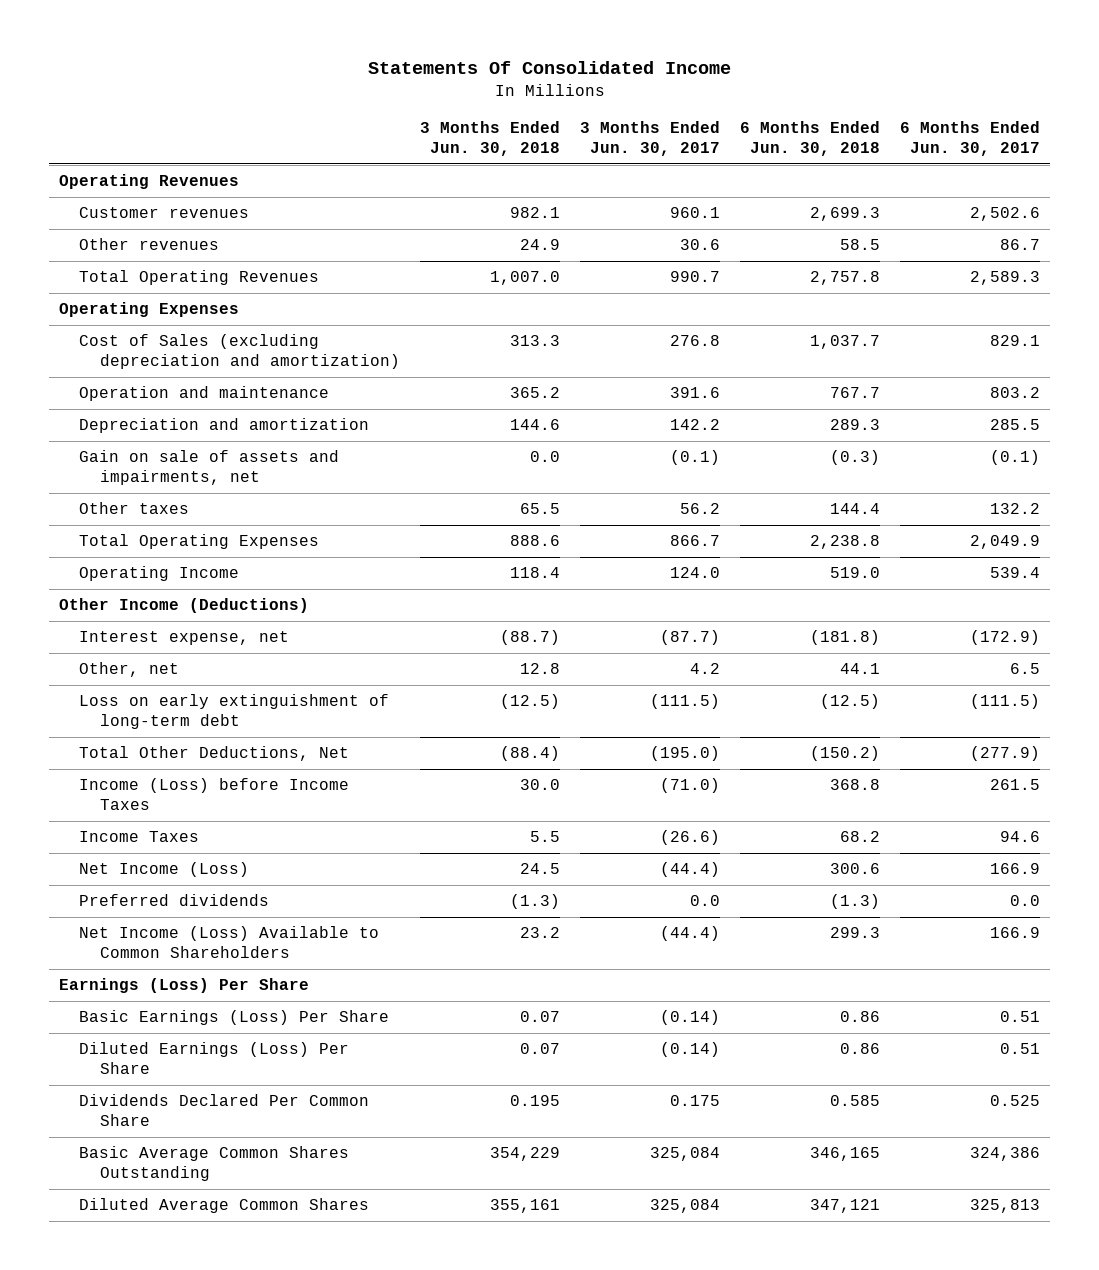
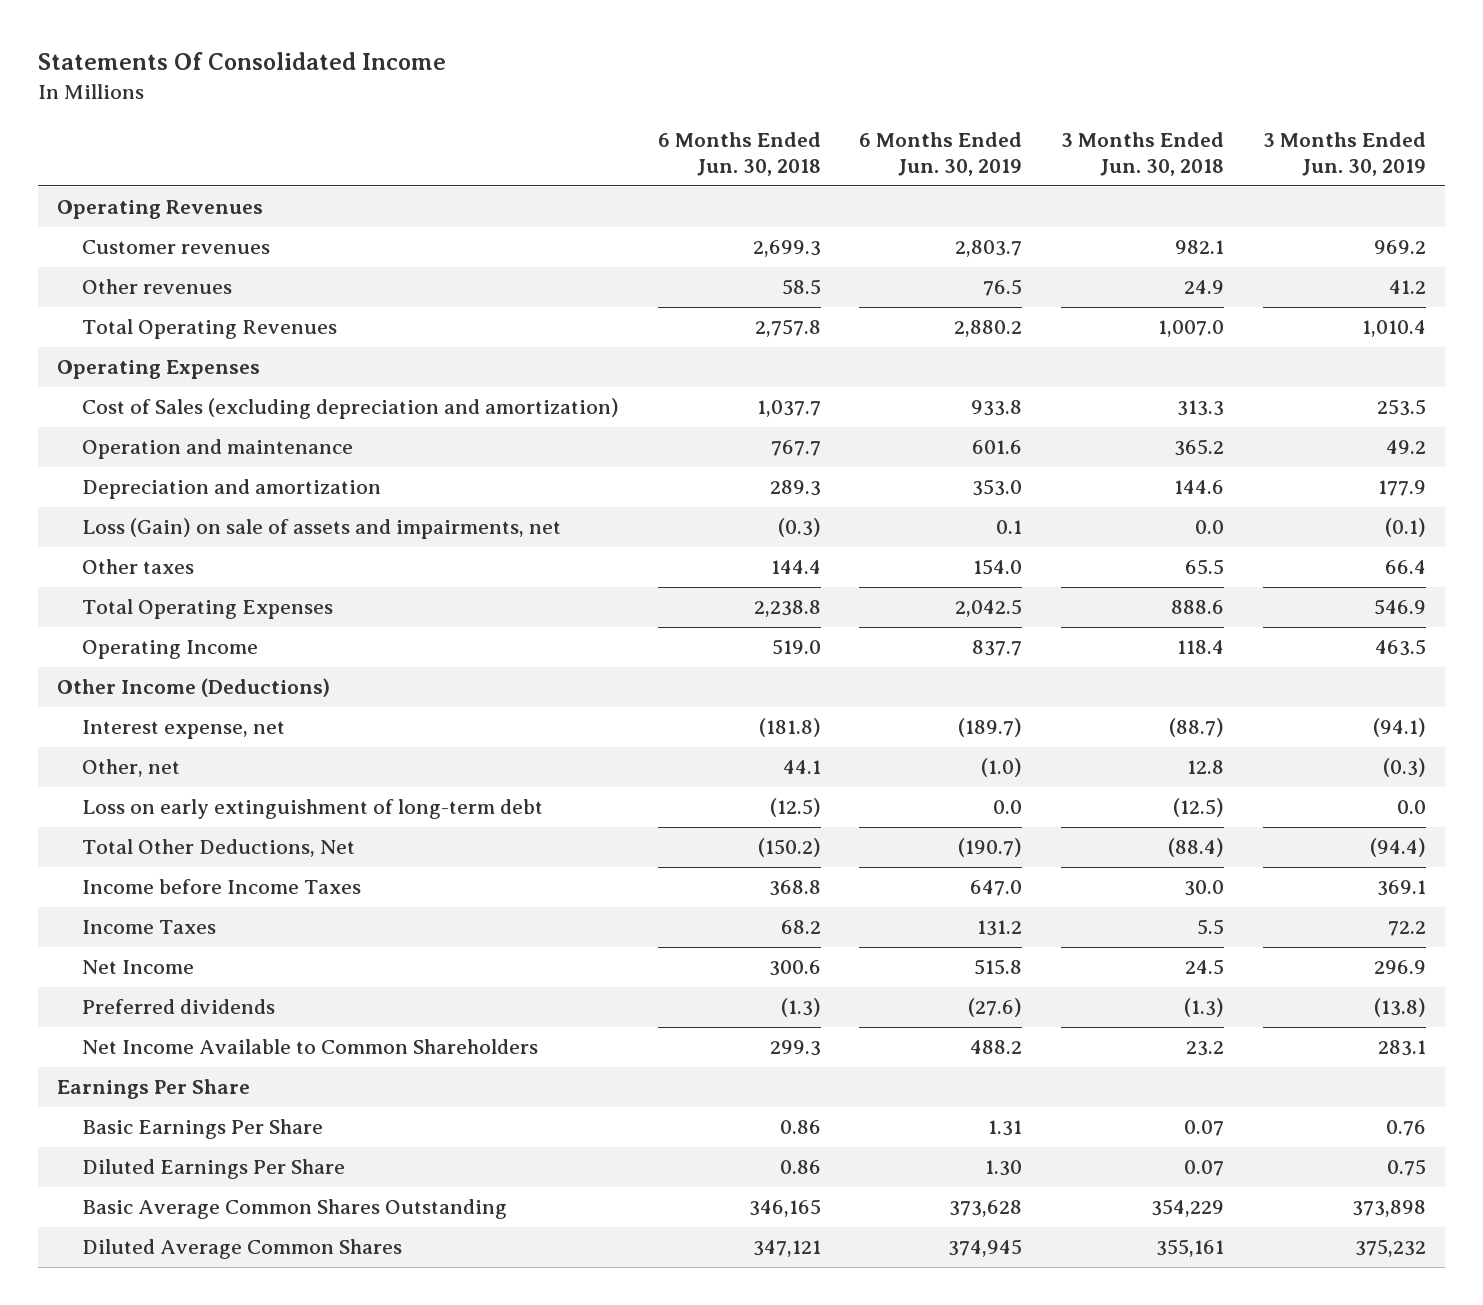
- | 3 Months Ended Jun. 30, 2018 | 3 Months Ended Jun. 30, 2017 | 6 Months Ended Jun. 30, 2018 | 6 Months Ended Jun. 30, 2017
+ | 6 Months Ended Jun. 30, 2018 | 6 Months Ended Jun. 30, 2019 | 3 Months Ended Jun. 30, 2018 | 3 Months Ended Jun. 30, 2019
- Gain on sale of assets and impairments, net | 0.0 | (0.1) | (0.3) | (0.1)
+ Loss (Gain) on sale of assets and impairments, net | (0.3) | 0.1 | 0.0 | (0.1)
- Income (Loss) before Income Taxes | 30.0 | (71.0) | 368.8 | 261.5
+ Income before Income Taxes | 368.8 | 647.0 | 30.0 | 369.1
- Net Income (Loss) | 24.5 | (44.4) | 300.6 | 166.9
+ Net Income | 300.6 | 515.8 | 24.5 | 296.9
- Net Income (Loss) Available to Common Shareholders | 23.2 | (44.4) | 299.3 | 166.9
- Earnings (Loss) Per Share
- Basic Earnings (Loss) Per Share | 0.07 | (0.14) | 0.86 | 0.51
- Diluted Earnings (Loss) Per Share | 0.07 | (0.14) | 0.86 | 0.51
- Dividends Declared Per Common Share | 0.195 | 0.175 | 0.585 | 0.525
+ Net Income Available to Common Shareholders | 299.3 | 488.2 | 23.2 | 283.1
+ Earnings Per Share
+ Basic Earnings Per Share | 0.86 | 1.31 | 0.07 | 0.76
+ Diluted Earnings Per Share | 0.86 | 1.30 | 0.07 | 0.75

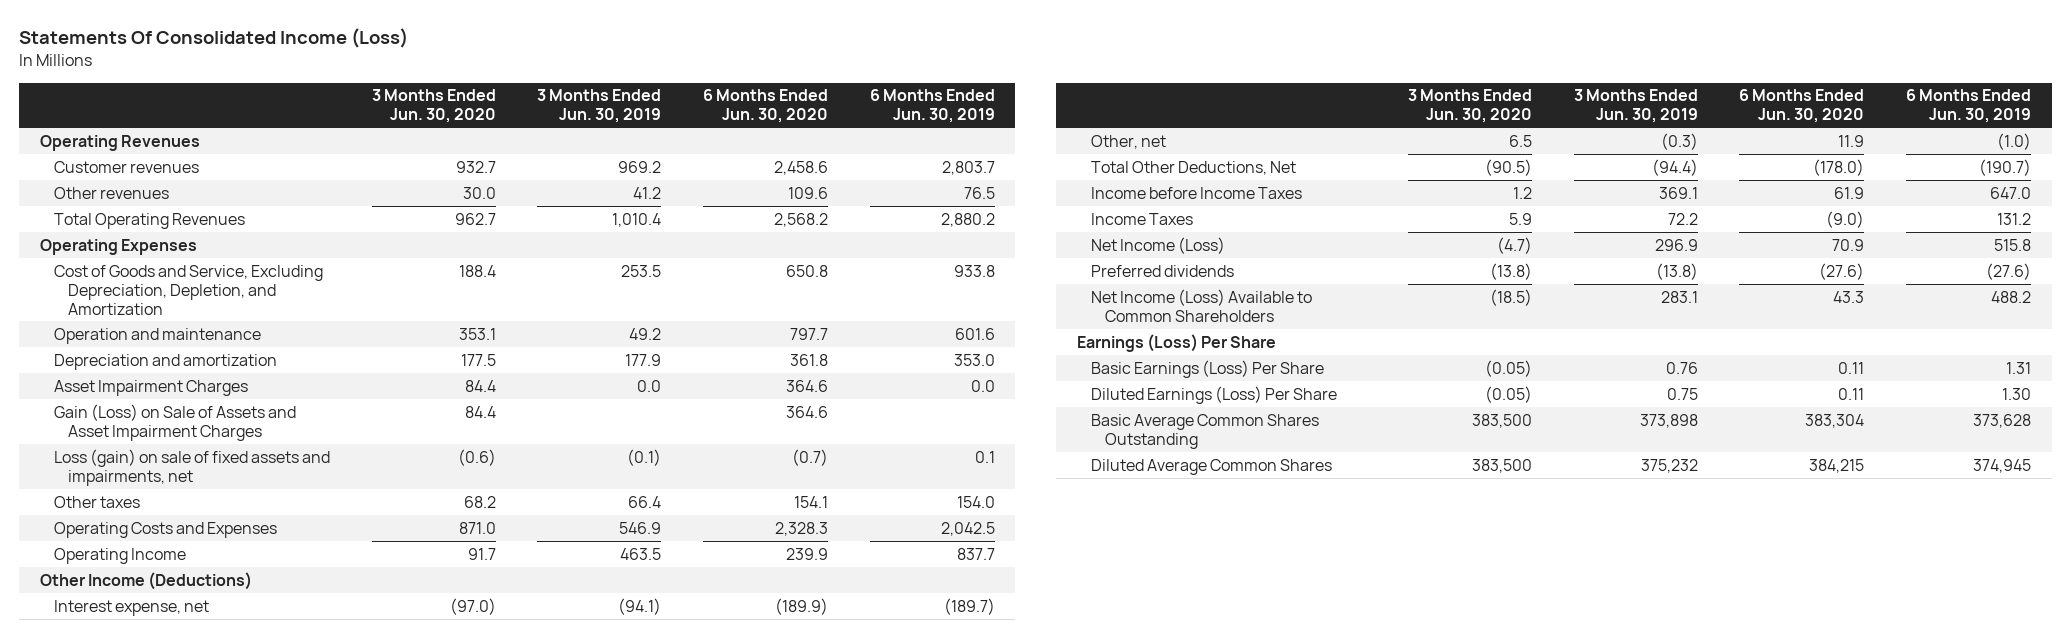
- Statements Of Consolidated Income
+ Statements Of Consolidated Income (Loss)
- | 6 Months Ended Jun. 30, 2018 | 6 Months Ended Jun. 30, 2019 | 3 Months Ended Jun. 30, 2018 | 3 Months Ended Jun. 30, 2019
+ | 3 Months Ended Jun. 30, 2020 | 3 Months Ended Jun. 30, 2019 | 6 Months Ended Jun. 30, 2020 | 6 Months Ended Jun. 30, 2019
- Cost of Sales (excluding depreciation and amortization) | 1,037.7 | 933.8 | 313.3 | 253.5
+ Cost of Goods and Service, Excluding Depreciation, Depletion, and Amortization | 188.4 | 253.5 | 650.8 | 933.8
- Loss (Gain) on sale of assets and impairments, net | (0.3) | 0.1 | 0.0 | (0.1)
+ Asset Impairment Charges | 84.4 | 0.0 | 364.6 | 0.0
+ Gain (Loss) on Sale of Assets and Asset Impairment Charges | 84.4 | | 364.6 |
+ Loss (gain) on sale of fixed assets and impairments, net | (0.6) | (0.1) | (0.7) | 0.1
- Total Operating Expenses | 2,238.8 | 2,042.5 | 888.6 | 546.9
+ Operating Costs and Expenses | 871.0 | 546.9 | 2,328.3 | 2,042.5
- Loss on early extinguishment of long-term debt | (12.5) | 0.0 | (12.5) | 0.0
- Net Income | 300.6 | 515.8 | 24.5 | 296.9
+ Net Income (Loss) | (4.7) | 296.9 | 70.9 | 515.8
- Net Income Available to Common Shareholders | 299.3 | 488.2 | 23.2 | 283.1
- Earnings Per Share
- Basic Earnings Per Share | 0.86 | 1.31 | 0.07 | 0.76
- Diluted Earnings Per Share | 0.86 | 1.30 | 0.07 | 0.75
+ Net Income (Loss) Available to Common Shareholders | (18.5) | 283.1 | 43.3 | 488.2
+ Earnings (Loss) Per Share
+ Basic Earnings (Loss) Per Share | (0.05) | 0.76 | 0.11 | 1.31
+ Diluted Earnings (Loss) Per Share | (0.05) | 0.75 | 0.11 | 1.30

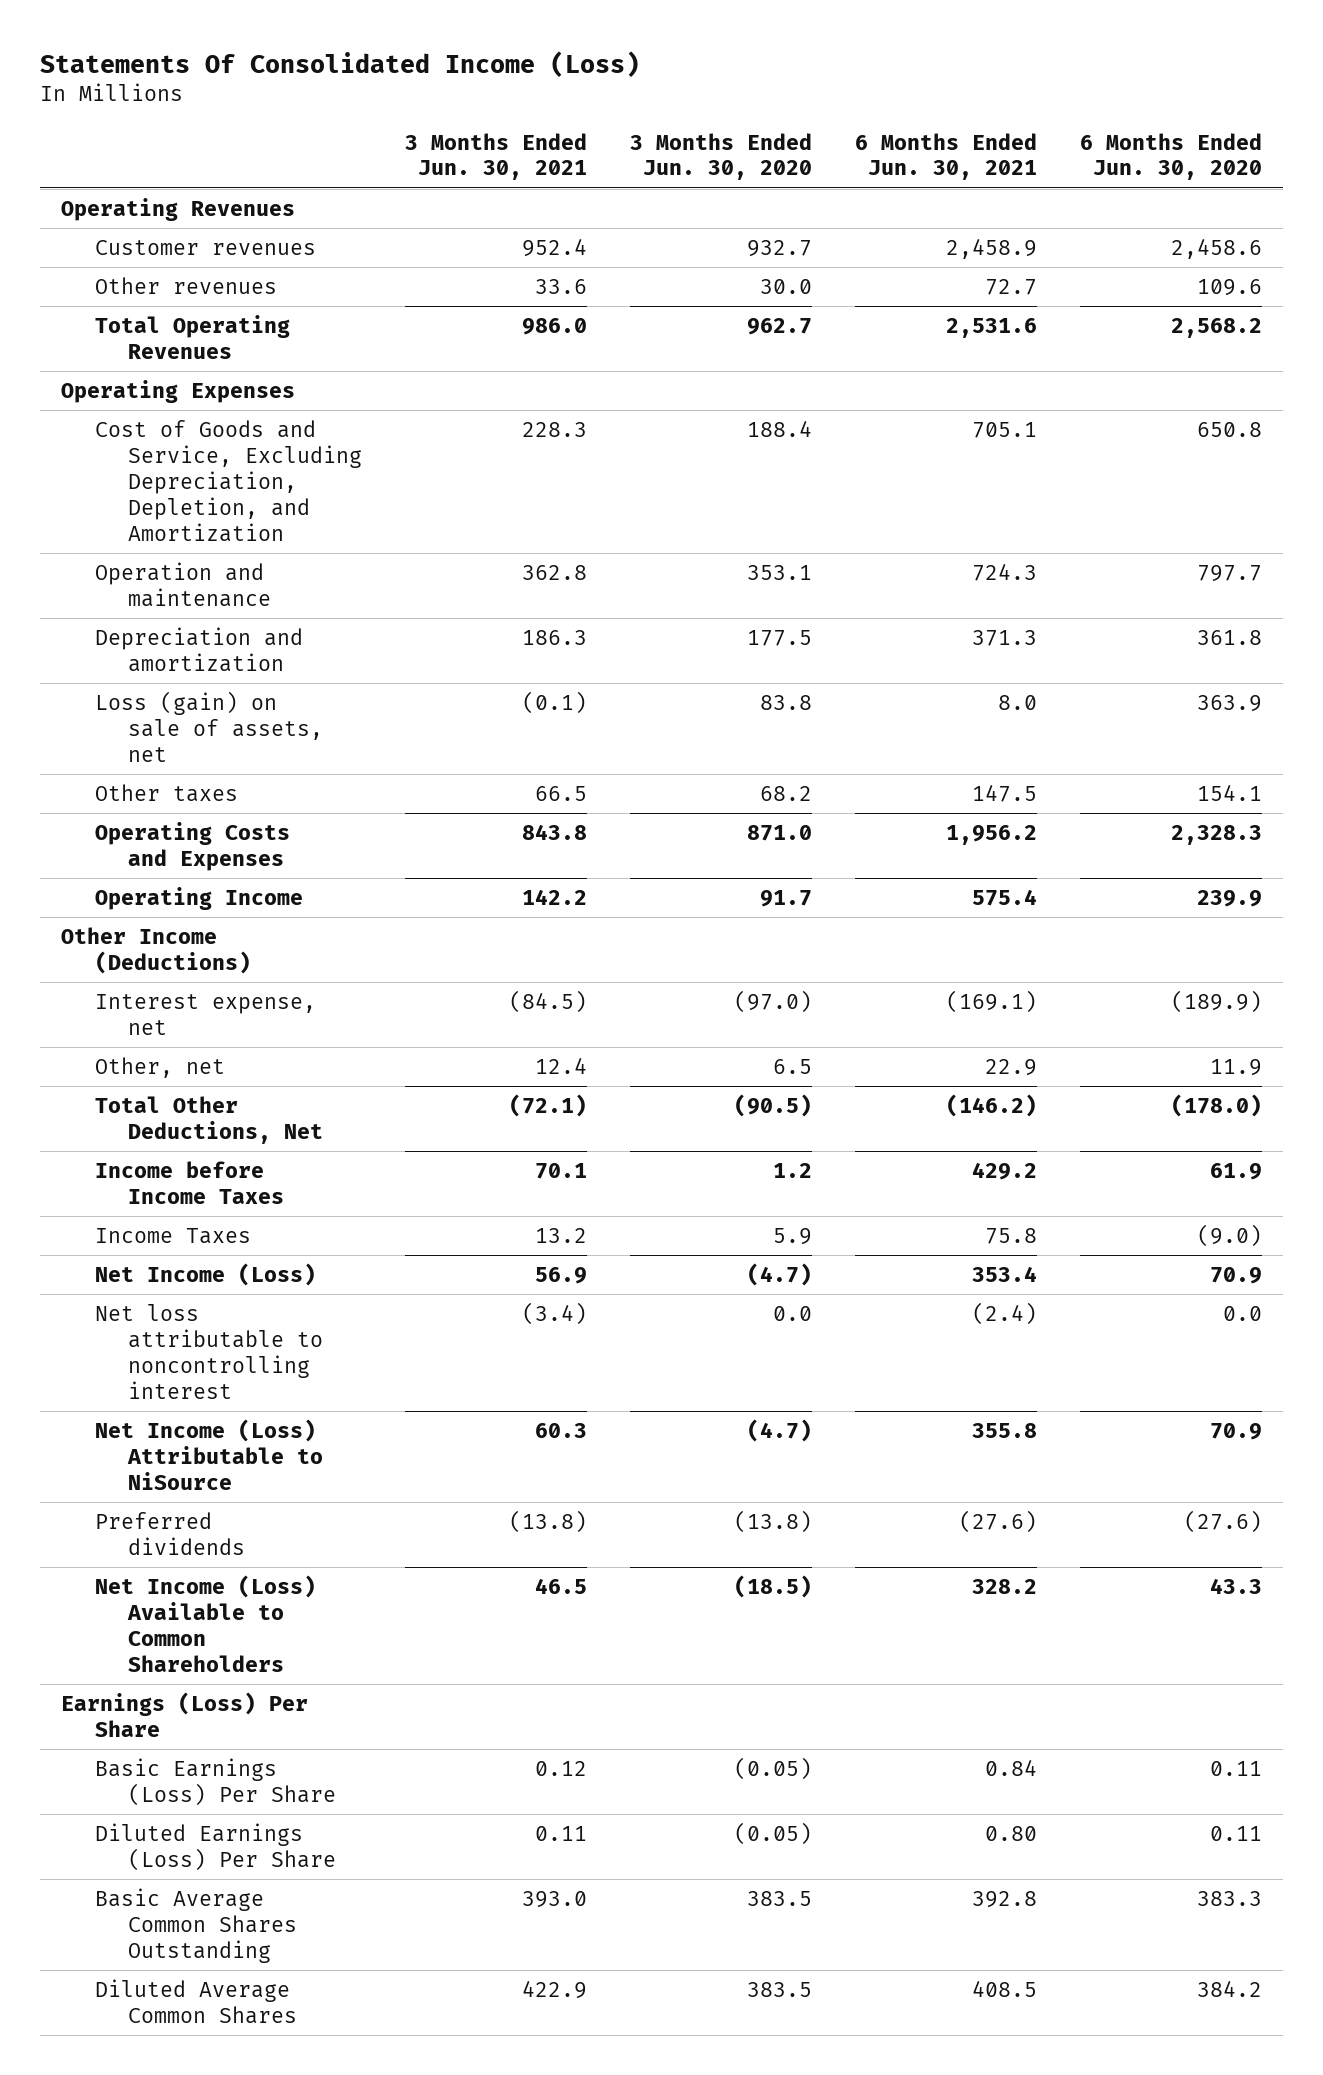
- | 3 Months Ended Jun. 30, 2020 | 3 Months Ended Jun. 30, 2019 | 6 Months Ended Jun. 30, 2020 | 6 Months Ended Jun. 30, 2019
+ | 3 Months Ended Jun. 30, 2021 | 3 Months Ended Jun. 30, 2020 | 6 Months Ended Jun. 30, 2021 | 6 Months Ended Jun. 30, 2020
- Asset Impairment Charges | 84.4 | 0.0 | 364.6 | 0.0
- Gain (Loss) on Sale of Assets and Asset Impairment Charges | 84.4 | | 364.6 |
- Loss (gain) on sale of fixed assets and impairments, net | (0.6) | (0.1) | (0.7) | 0.1
+ Loss (gain) on sale of assets, net | (0.1) | 83.8 | 8.0 | 363.9
+ Net loss attributable to noncontrolling interest | (3.4) | 0.0 | (2.4) | 0.0
+ Net Income (Loss) Attributable to NiSource | 60.3 | (4.7) | 355.8 | 70.9
- Basic Average Common Shares Outstanding | 383,500 | 373,898 | 383,304 | 373,628
- Diluted Average Common Shares | 383,500 | 375,232 | 384,215 | 374,945
+ Basic Average Common Shares Outstanding | 393.0 | 383.5 | 392.8 | 383.3
+ Diluted Average Common Shares | 422.9 | 383.5 | 408.5 | 384.2

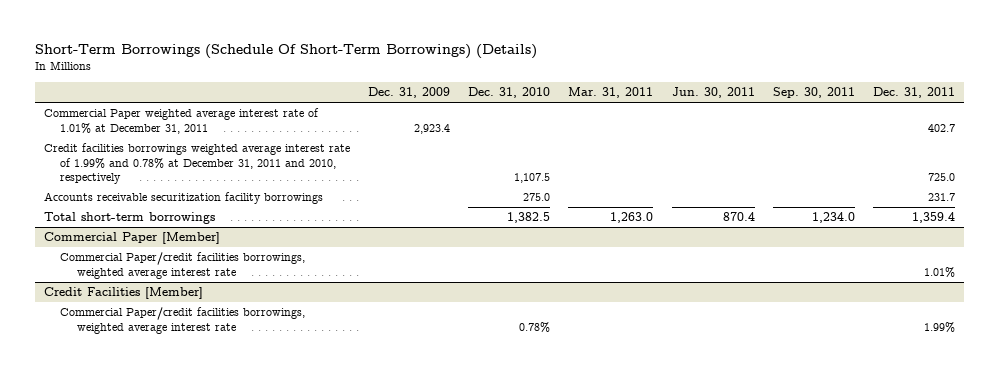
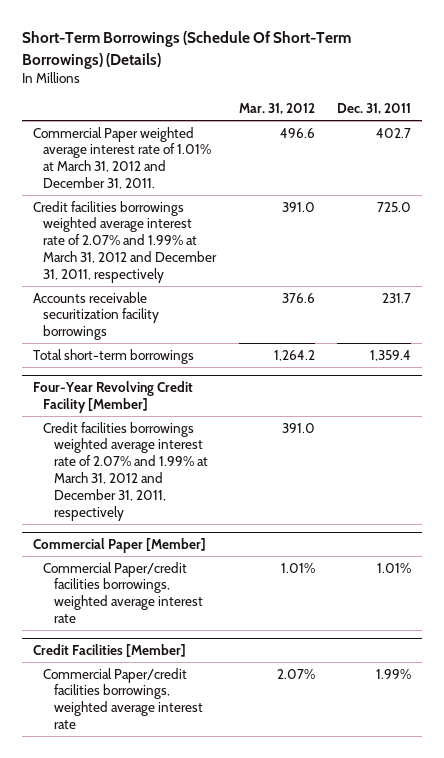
- | Dec. 31, 2009 | Dec. 31, 2010 | Mar. 31, 2011 | Jun. 30, 2011 | Sep. 30, 2011 | Dec. 31, 2011
+ | Mar. 31, 2012 | Dec. 31, 2011
- Commercial Paper weighted average interest rate of 1.01% at December 31, 2011 | 2,923.4 | | | | | 402.7
- Credit facilities borrowings weighted average interest rate of 1.99% and 0.78% at December 31, 2011 and 2010, respectively | | 1,107.5 | | | | 725.0
+ Commercial Paper weighted average interest rate of 1.01% at March 31, 2012 and December 31, 2011. | 496.6 | 402.7
+ Credit facilities borrowings weighted average interest rate of 2.07% and 1.99% at March 31, 2012 and December 31, 2011, respectively | 391.0 | 725.0
+ Four-Year Revolving Credit Facility [Member]
+ Credit facilities borrowings weighted average interest rate of 2.07% and 1.99% at March 31, 2012 and December 31, 2011, respectively | 391.0 |

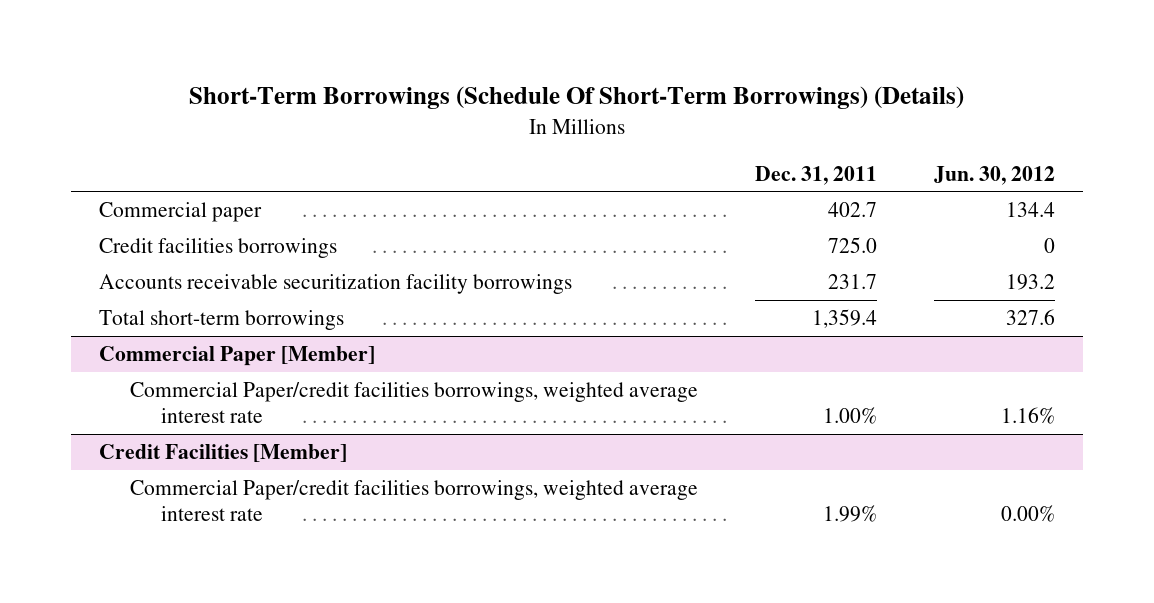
- | Mar. 31, 2012 | Dec. 31, 2011
+ | Dec. 31, 2011 | Jun. 30, 2012
- Commercial Paper weighted average interest rate of 1.01% at March 31, 2012 and December 31, 2011. | 496.6 | 402.7
- Credit facilities borrowings weighted average interest rate of 2.07% and 1.99% at March 31, 2012 and December 31, 2011, respectively | 391.0 | 725.0
+ Commercial paper | 402.7 | 134.4
+ Credit facilities borrowings | 725.0 | 0
- Four-Year Revolving Credit Facility [Member]
- Credit facilities borrowings weighted average interest rate of 2.07% and 1.99% at March 31, 2012 and December 31, 2011, respectively | 391.0 |
@ Commercial Paper [Member]
- Commercial Paper/credit facilities borrowings, weighted average interest rate | 1.01% | 1.01%
+ Commercial Paper/credit facilities borrowings, weighted average interest rate | 1.00% | 1.16%

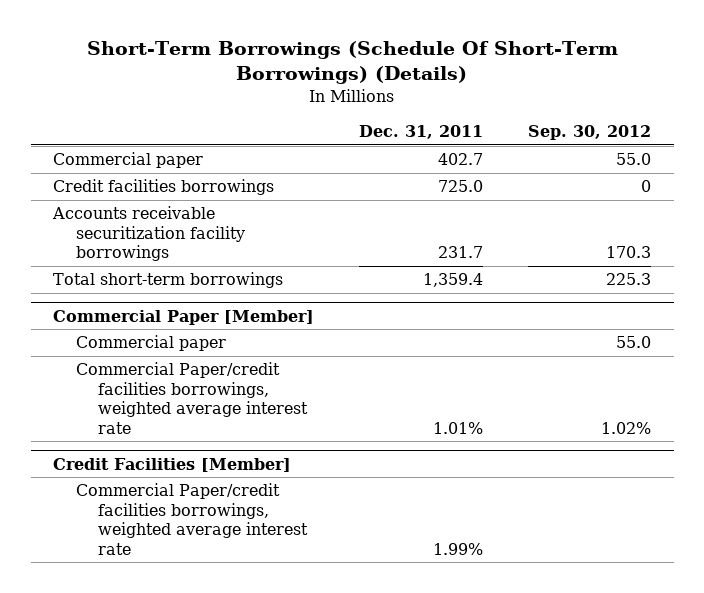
- | Dec. 31, 2011 | Jun. 30, 2012
+ | Dec. 31, 2011 | Sep. 30, 2012
@ Commercial Paper [Member]
- Commercial Paper/credit facilities borrowings, weighted average interest rate | 1.00% | 1.16%
+ Commercial paper | | 55.0
+ Commercial Paper/credit facilities borrowings, weighted average interest rate | 1.01% | 1.02%

